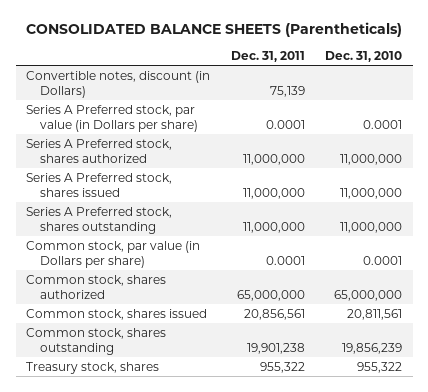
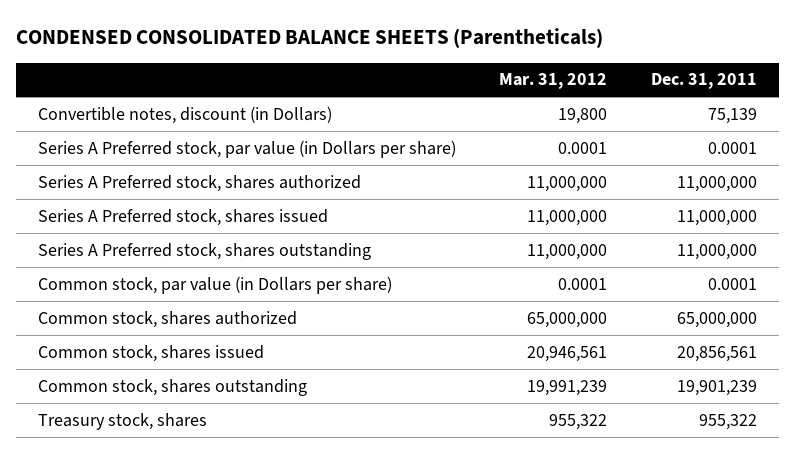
- CONSOLIDATED BALANCE SHEETS (Parentheticals)
+ CONDENSED CONSOLIDATED BALANCE SHEETS (Parentheticals)
- | Dec. 31, 2011 | Dec. 31, 2010
+ | Mar. 31, 2012 | Dec. 31, 2011
- Common stock, shares outstanding | 19,901,238 | 19,856,239
+ Common stock, shares outstanding | 19,991,239 | 19,901,239

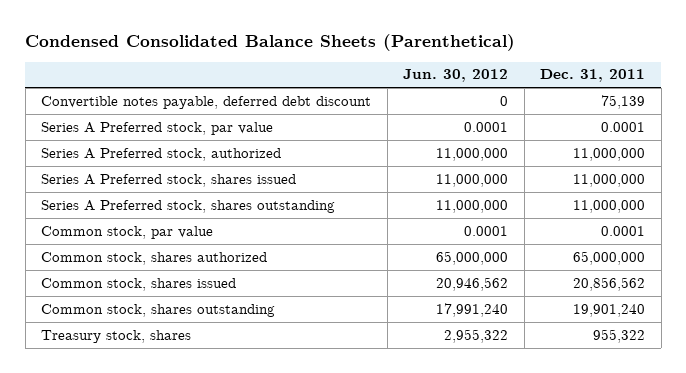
- CONDENSED CONSOLIDATED BALANCE SHEETS (Parentheticals)
+ Condensed Consolidated Balance Sheets (Parenthetical)
- | Mar. 31, 2012 | Dec. 31, 2011
+ | Jun. 30, 2012 | Dec. 31, 2011
- Convertible notes, discount (in Dollars) | 19,800 | 75,139
- Series A Preferred stock, par value (in Dollars per share) | 0.0001 | 0.0001
- Series A Preferred stock, shares authorized | 11,000,000 | 11,000,000
+ Convertible notes payable, deferred debt discount | 0 | 75,139
+ Series A Preferred stock, par value | 0.0001 | 0.0001
+ Series A Preferred stock, authorized | 11,000,000 | 11,000,000
- Common stock, par value (in Dollars per share) | 0.0001 | 0.0001
+ Common stock, par value | 0.0001 | 0.0001
- Common stock, shares issued | 20,946,561 | 20,856,561
- Common stock, shares outstanding | 19,991,239 | 19,901,239
+ Common stock, shares issued | 20,946,562 | 20,856,562
+ Common stock, shares outstanding | 17,991,240 | 19,901,240

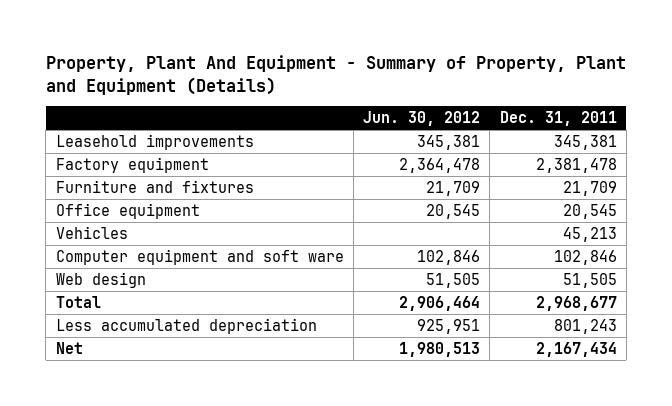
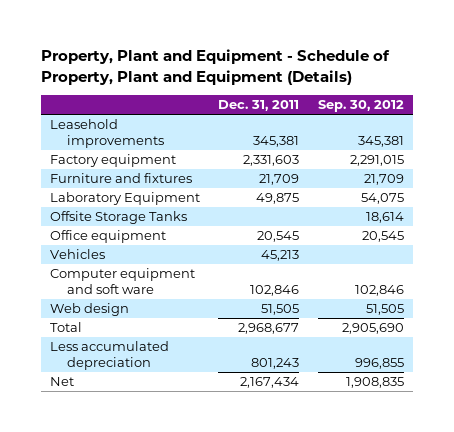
- Property, Plant And Equipment - Summary of Property, Plant and Equipment (Details)
+ Property, Plant and Equipment - Schedule of Property, Plant and Equipment (Details)
- | Jun. 30, 2012 | Dec. 31, 2011
+ | Dec. 31, 2011 | Sep. 30, 2012
- Factory equipment | 2,364,478 | 2,381,478
+ Factory equipment | 2,331,603 | 2,291,015
+ Laboratory Equipment | 49,875 | 54,075
+ Offsite Storage Tanks | | 18,614

